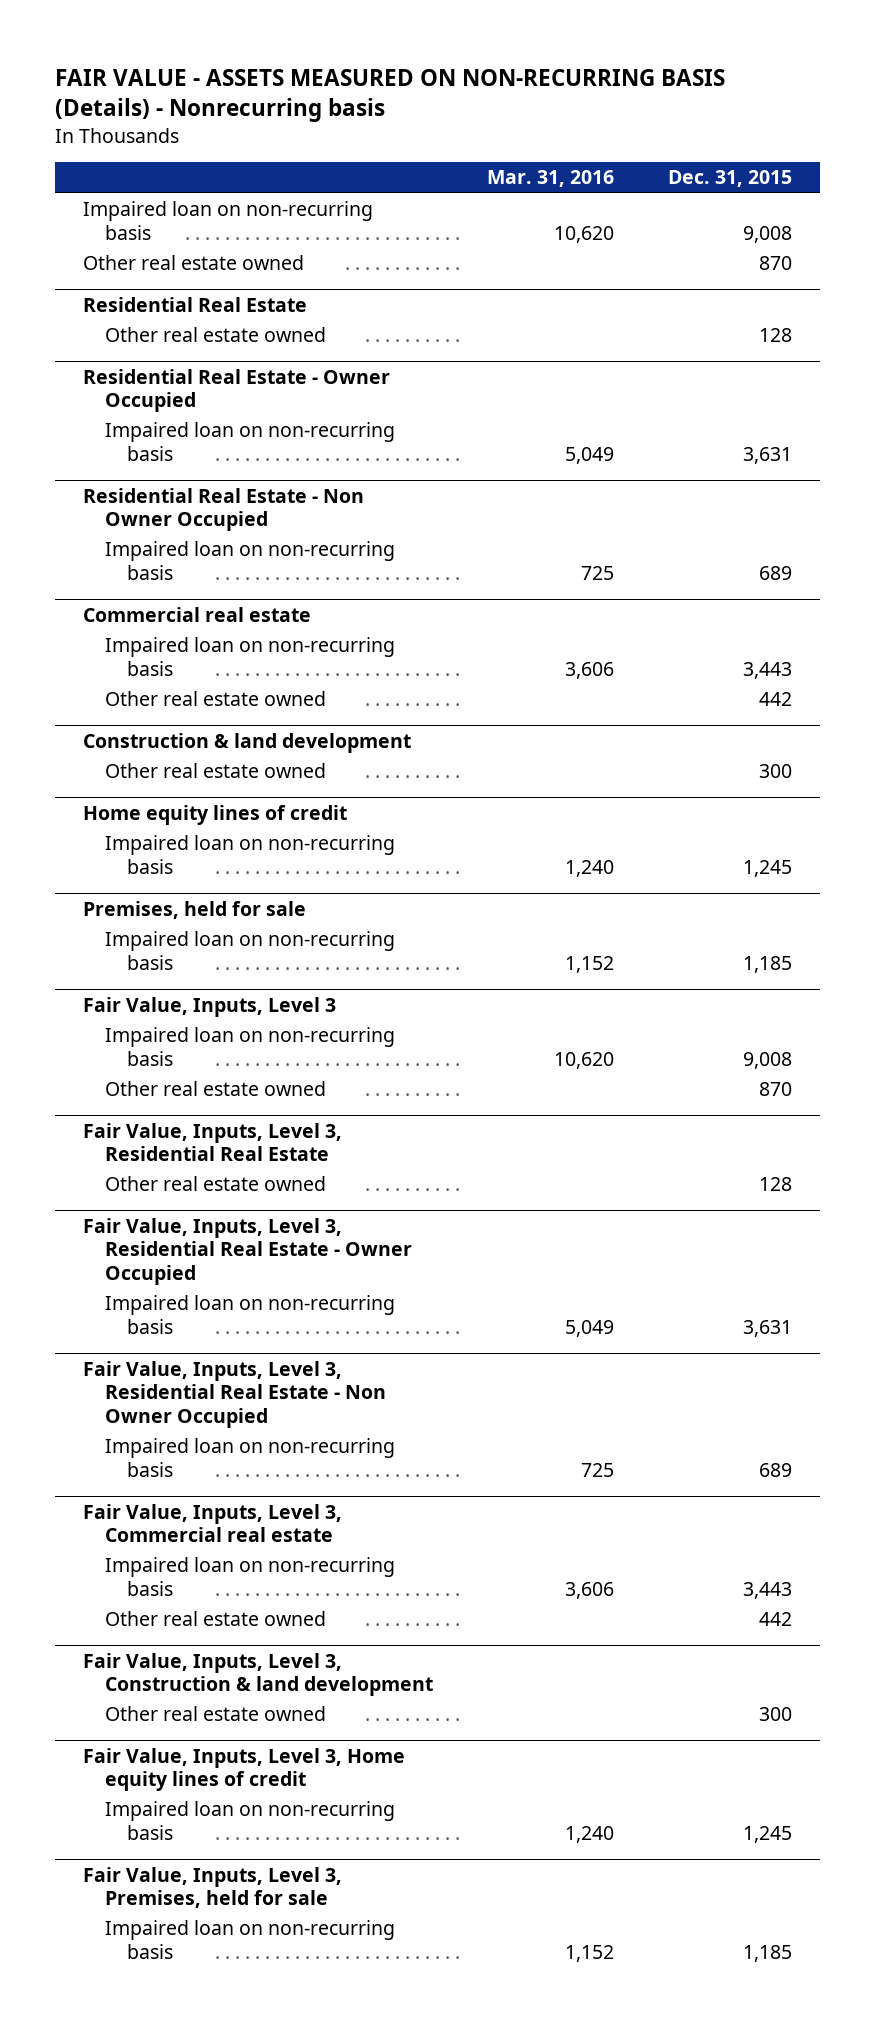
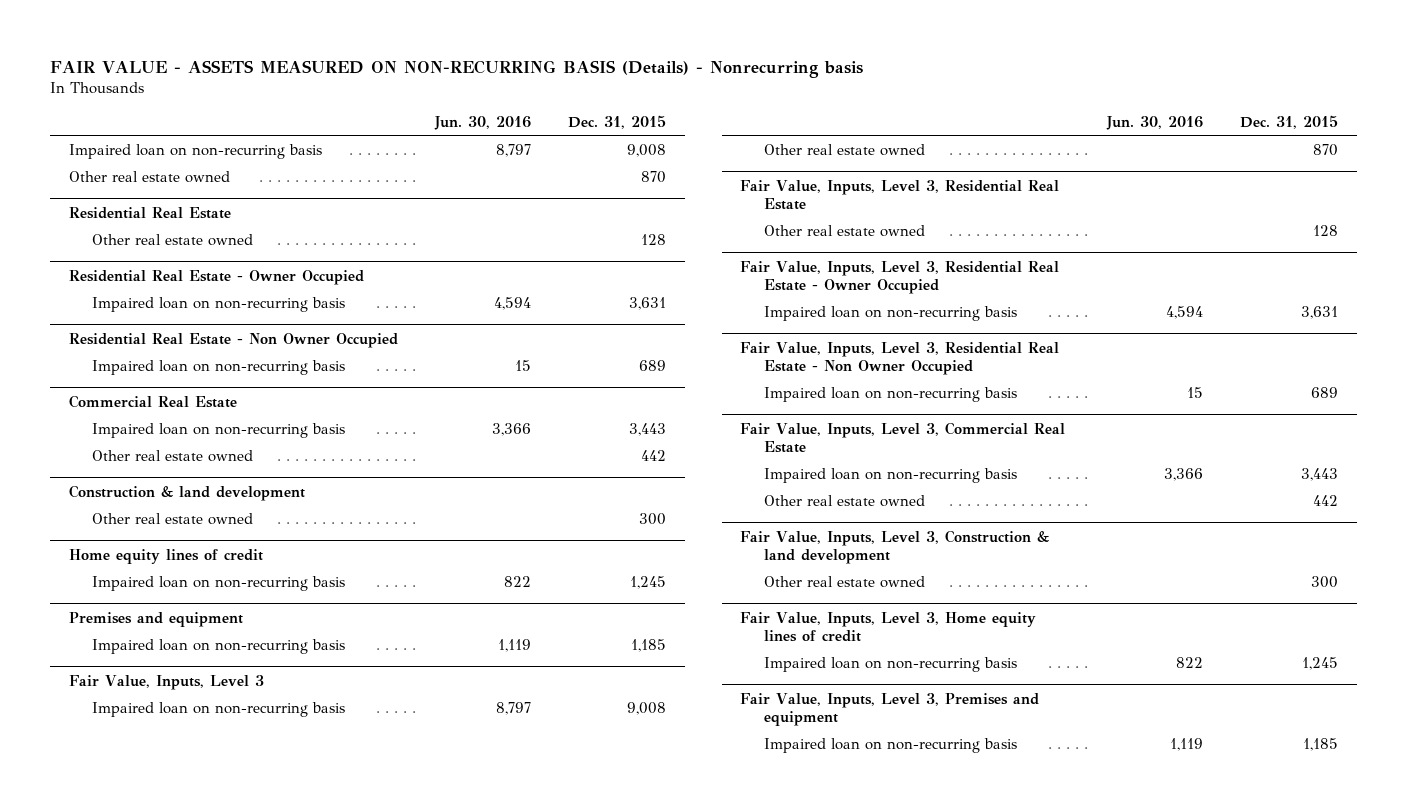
- | Mar. 31, 2016 | Dec. 31, 2015
+ | Jun. 30, 2016 | Dec. 31, 2015
- Commercial real estate
+ Commercial Real Estate
- Premises, held for sale
+ Premises and equipment
- Fair Value, Inputs, Level 3, Commercial real estate
+ Fair Value, Inputs, Level 3, Commercial Real Estate
- Fair Value, Inputs, Level 3, Premises, held for sale
+ Fair Value, Inputs, Level 3, Premises and equipment

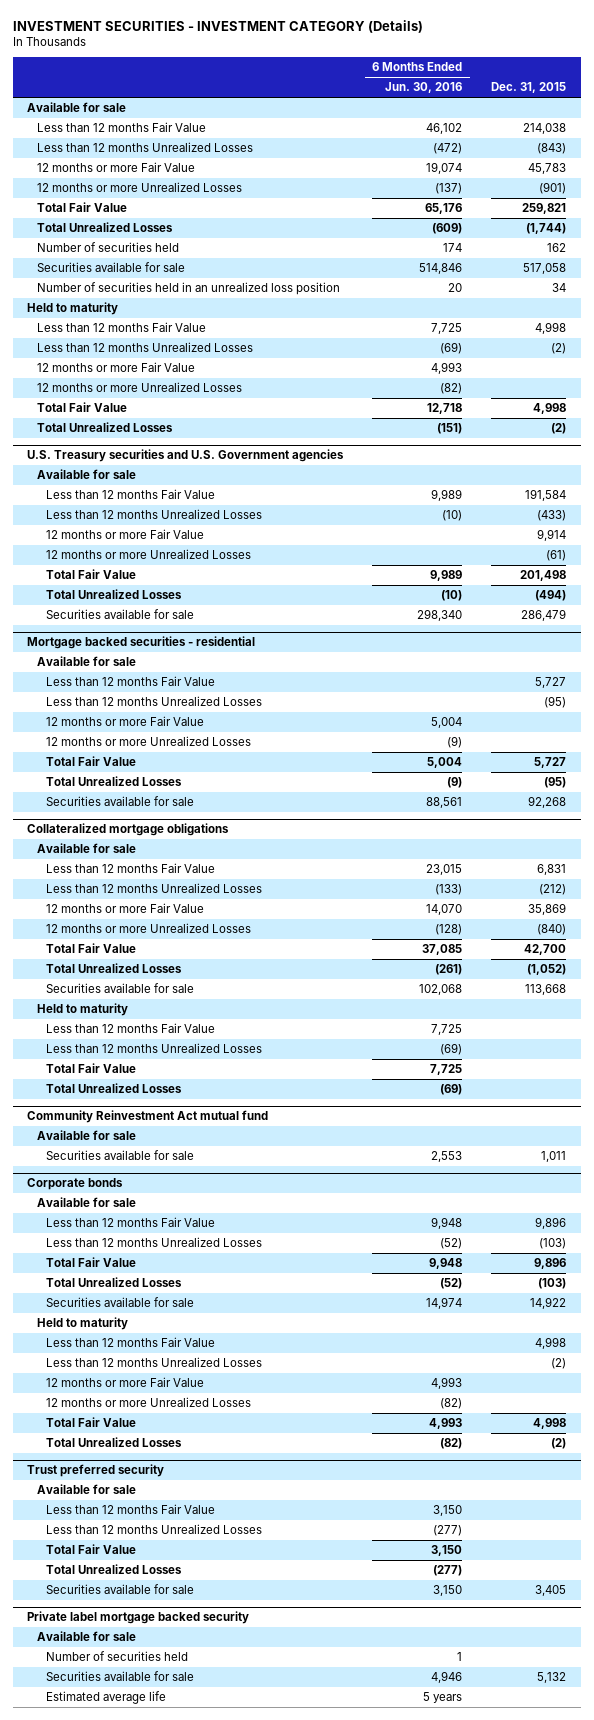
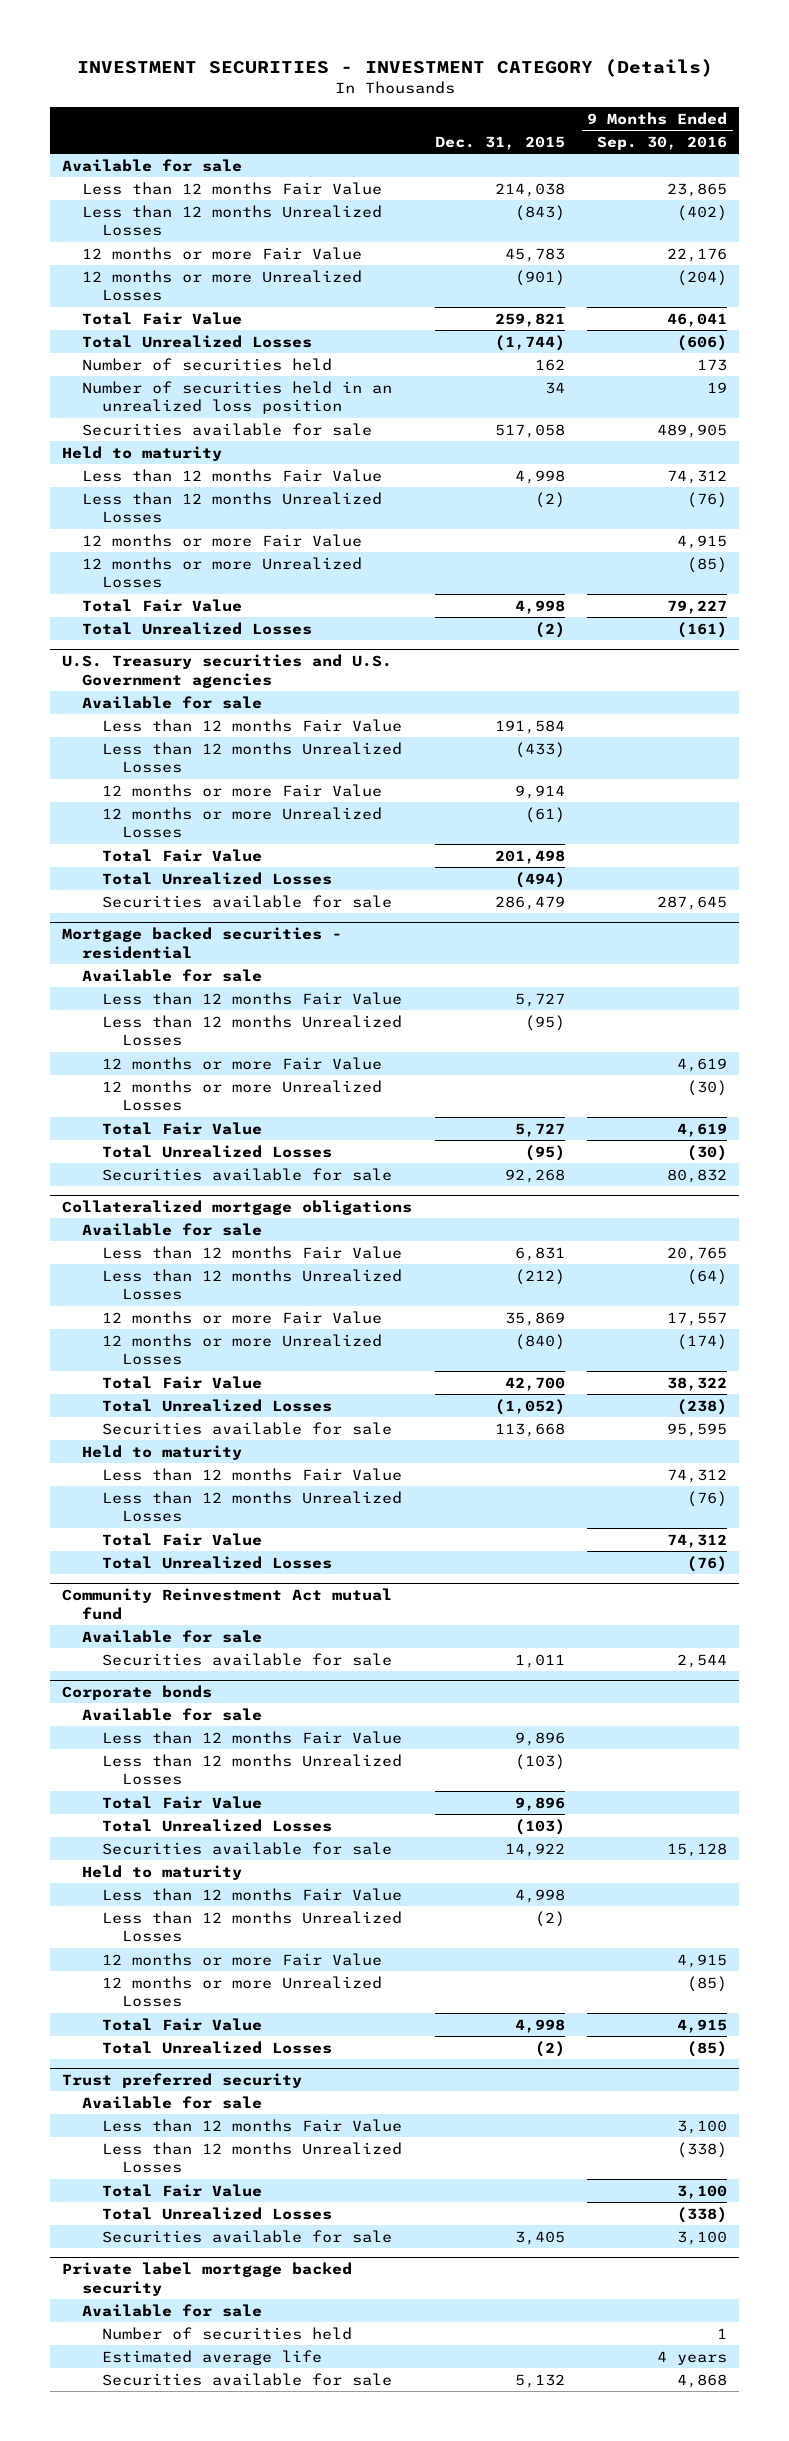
- | 6 Months Ended Jun. 30, 2016 | Dec. 31, 2015
+ | Dec. 31, 2015 | 9 Months Ended Sep. 30, 2016
moved down: Securities available for sale | 517,058 | 489,905
@ Private label mortgage backed security
moved down: Securities available for sale | 5,132 | 4,868

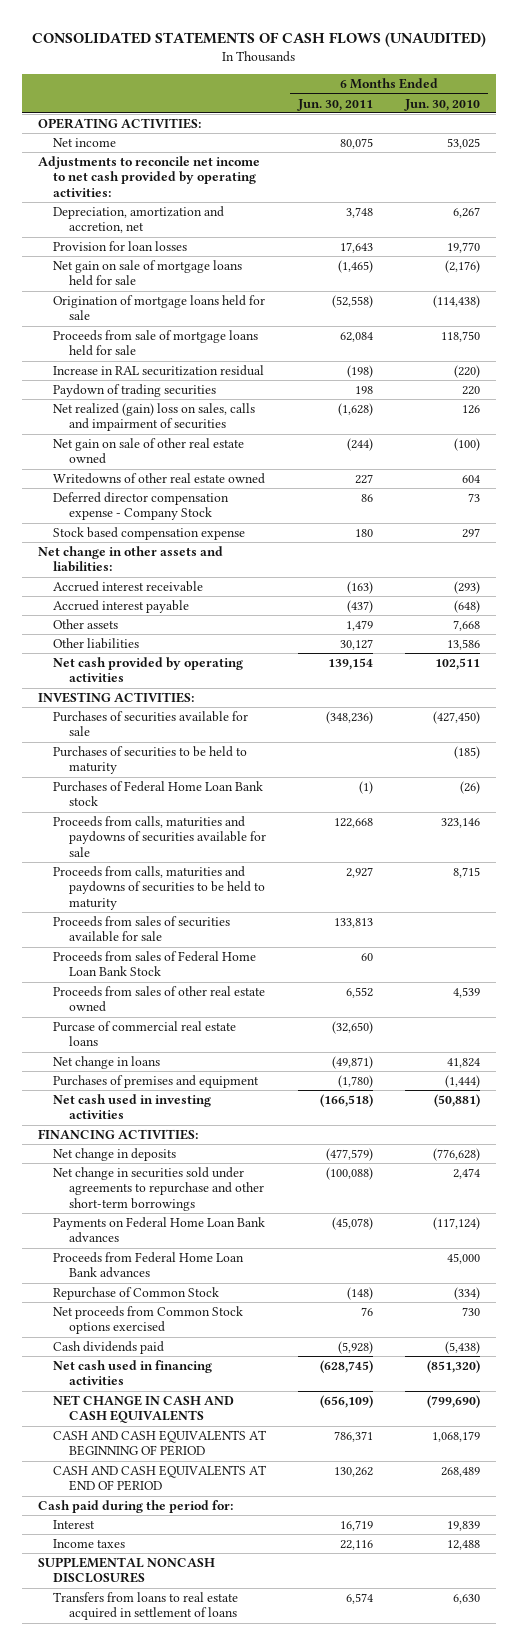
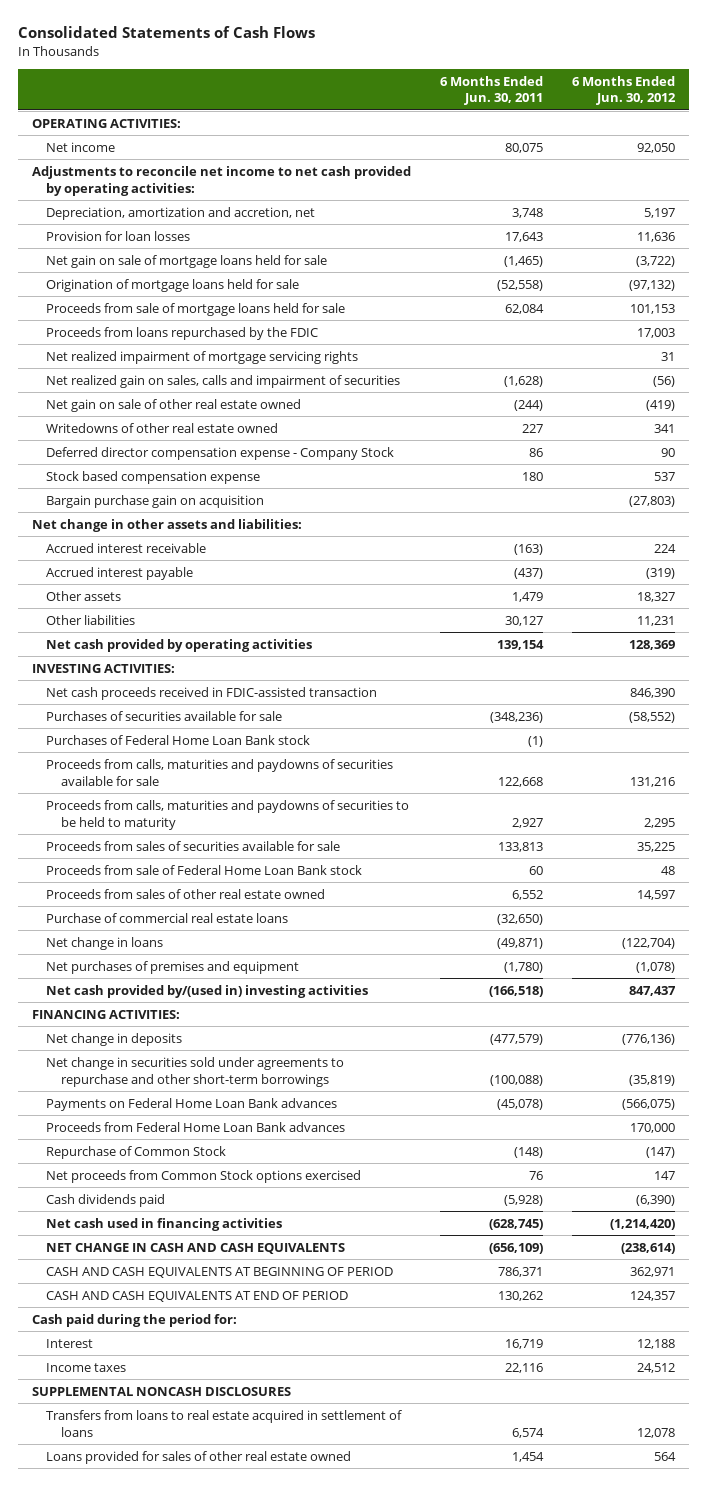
- CONSOLIDATED STATEMENTS OF CASH FLOWS (UNAUDITED)
+ Consolidated Statements of Cash Flows
- | 6 Months Ended Jun. 30, 2011 | 6 Months Ended Jun. 30, 2010
+ | 6 Months Ended Jun. 30, 2011 | 6 Months Ended Jun. 30, 2012
- Increase in RAL securitization residual | (198) | (220)
- Paydown of trading securities | 198 | 220
- Net realized (gain) loss on sales, calls and impairment of securities | (1,628) | 126
+ Proceeds from loans repurchased by the FDIC | | 17,003
+ Net realized impairment of mortgage servicing rights | | 31
+ Net realized gain on sales, calls and impairment of securities | (1,628) | (56)
+ Bargain purchase gain on acquisition | | (27,803)
+ Net cash proceeds received in FDIC-assisted transaction | | 846,390
- Purchases of securities to be held to maturity | | (185)
- Proceeds from sales of Federal Home Loan Bank Stock | 60 |
+ Proceeds from sale of Federal Home Loan Bank stock | 60 | 48
- Purcase of commercial real estate loans | (32,650) |
+ Purchase of commercial real estate loans | (32,650) |
- Purchases of premises and equipment | (1,780) | (1,444)
- Net cash used in investing activities | (166,518) | (50,881)
+ Net purchases of premises and equipment | (1,780) | (1,078)
+ Net cash provided by/(used in) investing activities | (166,518) | 847,437
+ Loans provided for sales of other real estate owned | 1,454 | 564

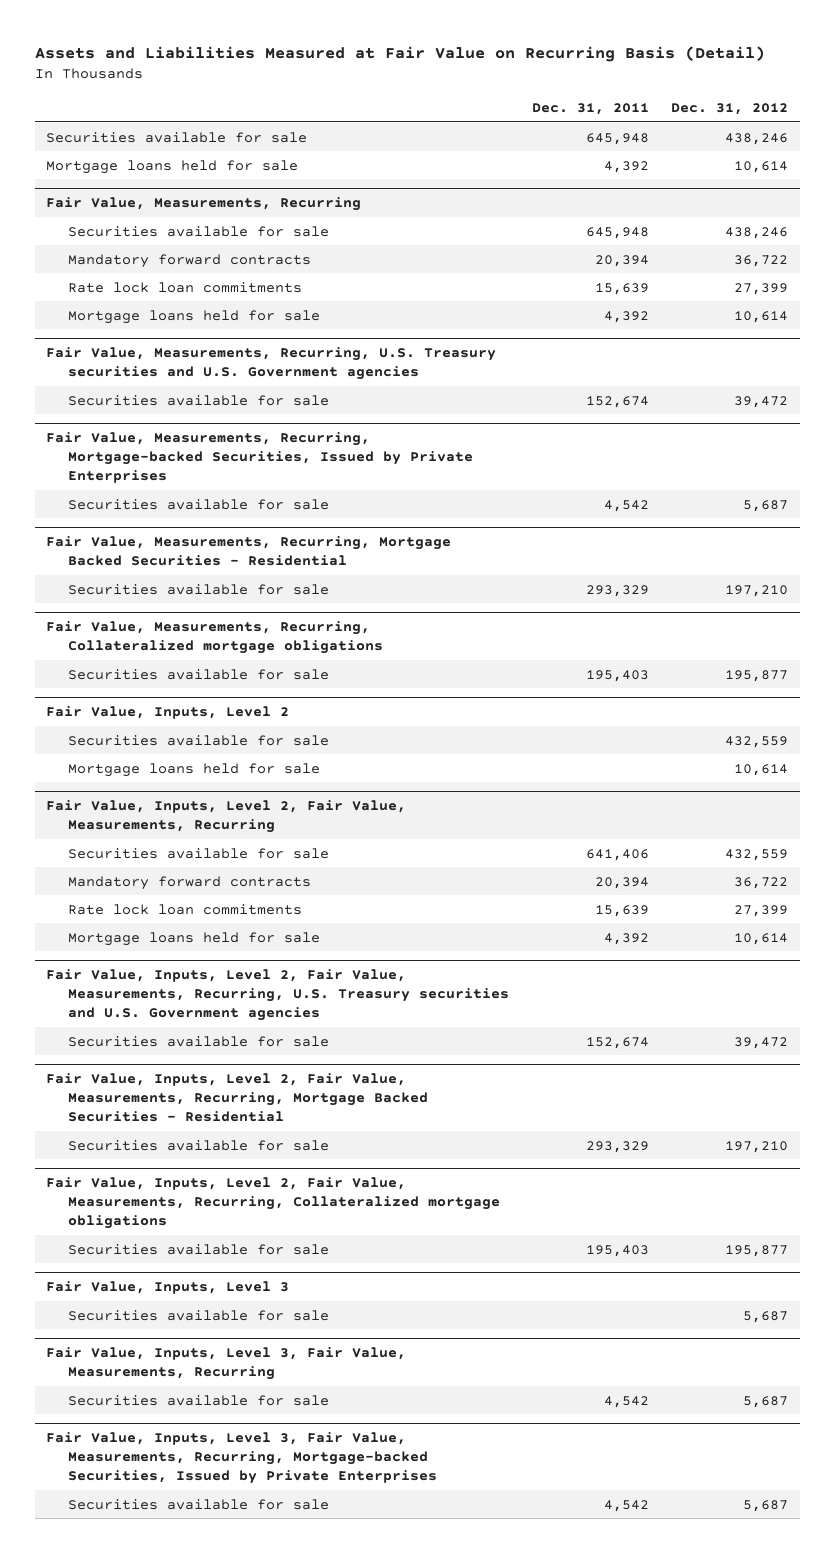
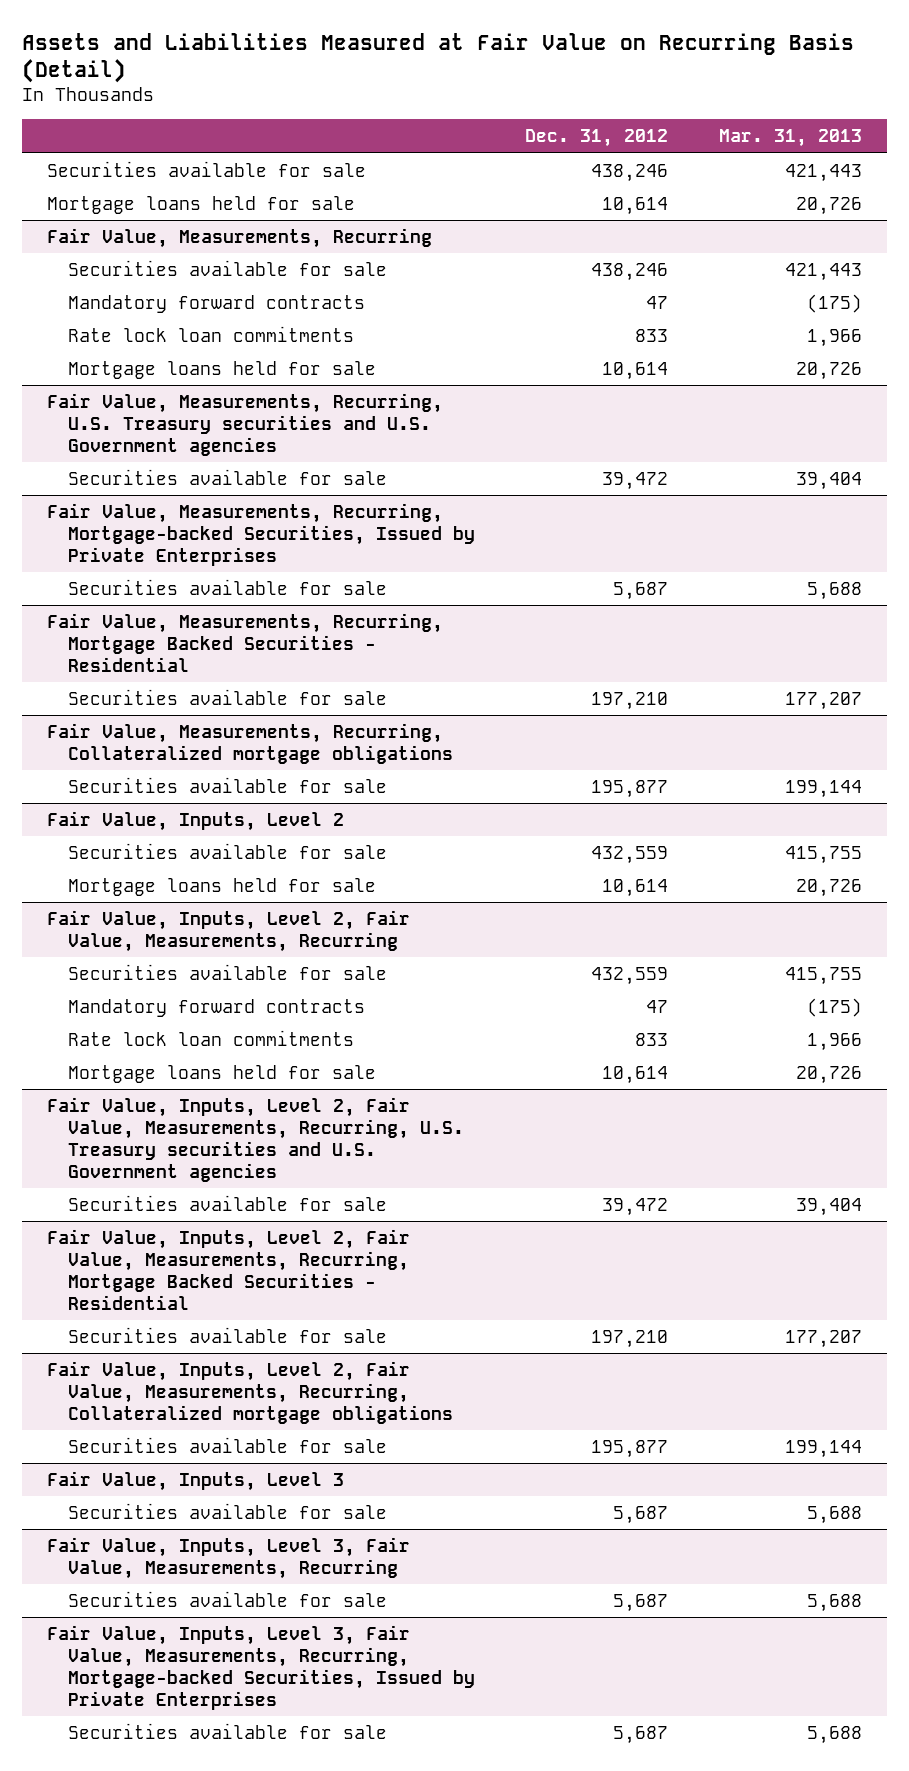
- | Dec. 31, 2011 | Dec. 31, 2012
+ | Dec. 31, 2012 | Mar. 31, 2013
@ Fair Value, Measurements, Recurring
- Mandatory forward contracts | 20,394 | 36,722
- Rate lock loan commitments | 15,639 | 27,399
+ Mandatory forward contracts | 47 | (175)
+ Rate lock loan commitments | 833 | 1,966
@ Fair Value, Inputs, Level 2, Fair Value, Measurements, Recurring
- Mandatory forward contracts | 20,394 | 36,722
- Rate lock loan commitments | 15,639 | 27,399
+ Mandatory forward contracts | 47 | (175)
+ Rate lock loan commitments | 833 | 1,966

